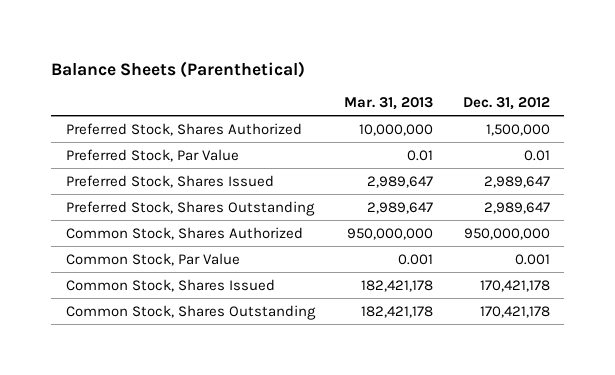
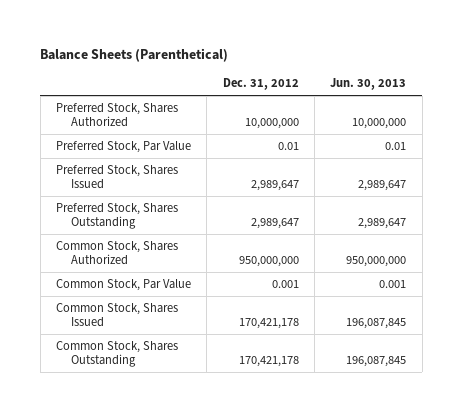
- | Mar. 31, 2013 | Dec. 31, 2012
+ | Dec. 31, 2012 | Jun. 30, 2013
- Preferred Stock, Shares Authorized | 10,000,000 | 1,500,000
+ Preferred Stock, Shares Authorized | 10,000,000 | 10,000,000

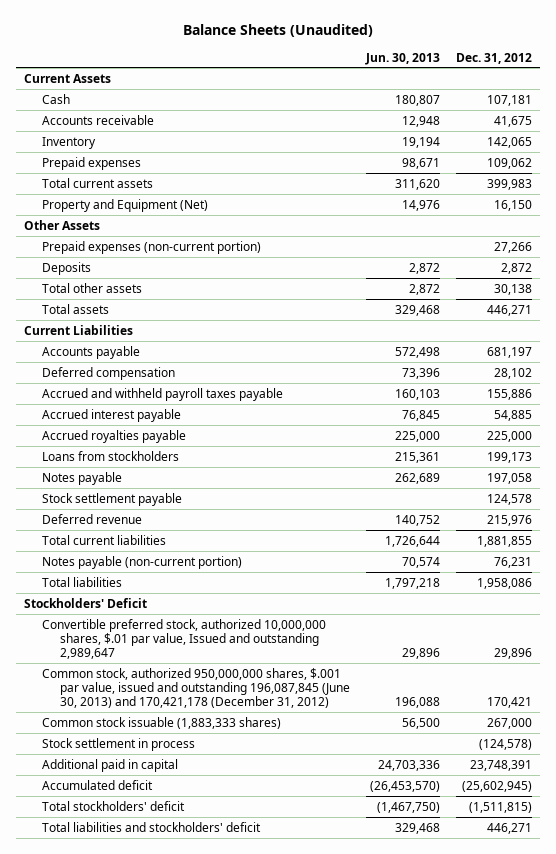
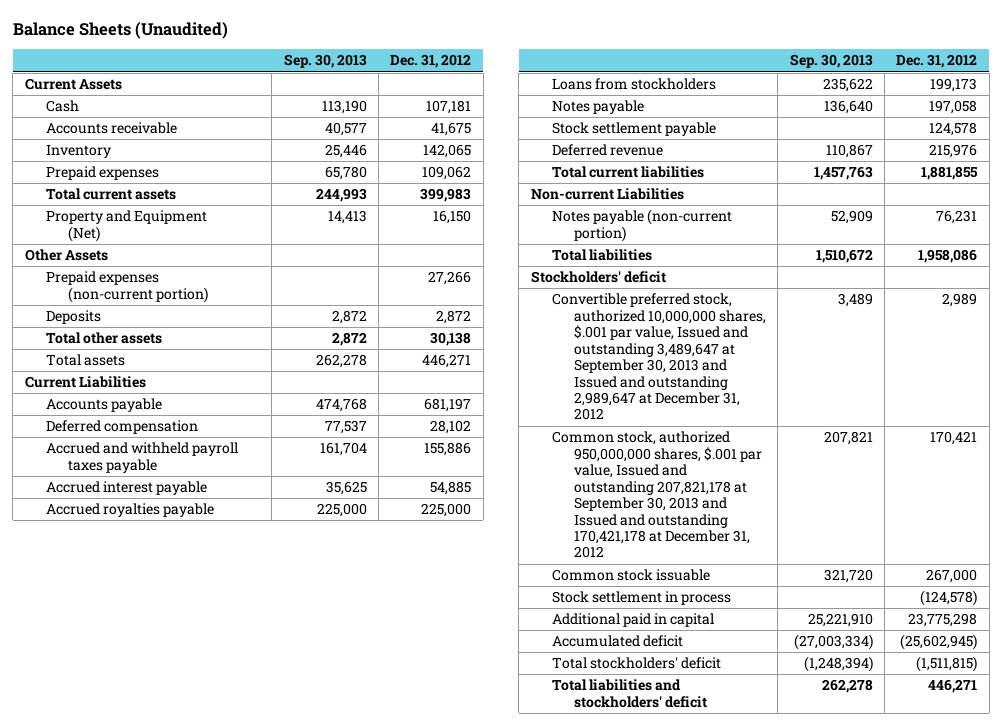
- | Jun. 30, 2013 | Dec. 31, 2012
+ | Sep. 30, 2013 | Dec. 31, 2012
+ Non-current Liabilities
- Stockholders' Deficit
- Convertible preferred stock, authorized 10,000,000 shares, $.01 par value, Issued and outstanding 2,989,647 | 29,896 | 29,896
- Common stock, authorized 950,000,000 shares, $.001 par value, issued and outstanding 196,087,845 (June 30, 2013) and 170,421,178 (December 31, 2012) | 196,088 | 170,421
- Common stock issuable (1,883,333 shares) | 56,500 | 267,000
+ Stockholders' deficit
+ Convertible preferred stock, authorized 10,000,000 shares, $.001 par value, Issued and outstanding 3,489,647 at September 30, 2013 and Issued and outstanding 2,989,647 at December 31, 2012 | 3,489 | 2,989
+ Common stock, authorized 950,000,000 shares, $.001 par value, Issued and outstanding 207,821,178 at September 30, 2013 and Issued and outstanding 170,421,178 at December 31, 2012 | 207,821 | 170,421
+ Common stock issuable | 321,720 | 267,000
- Additional paid in capital | 24,703,336 | 23,748,391
+ Additional paid in capital | 25,221,910 | 23,775,298

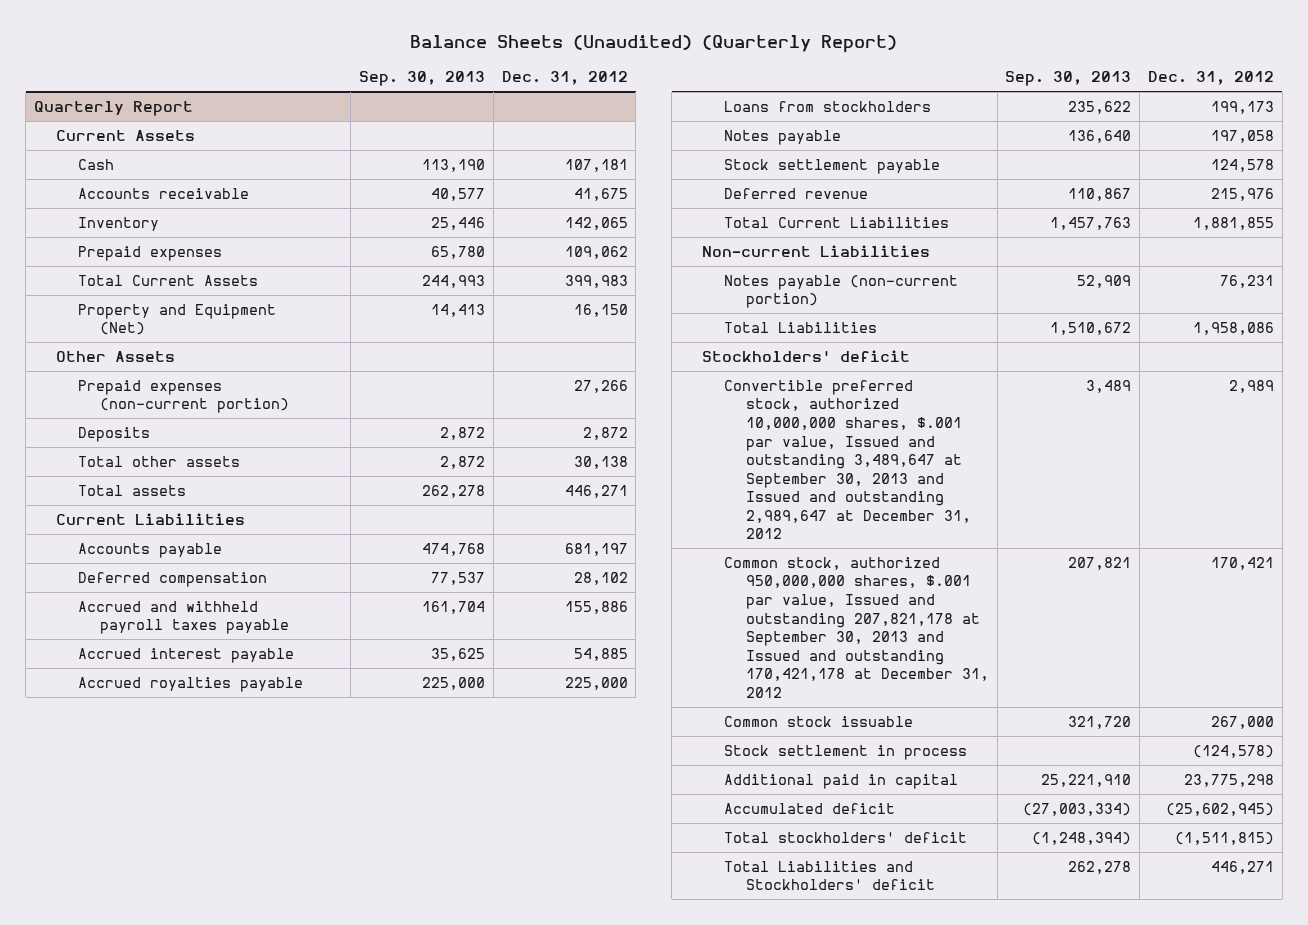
- Balance Sheets (Unaudited)
+ Balance Sheets (Unaudited) (Quarterly Report)
+ Quarterly Report
- Total current assets | 244,993 | 399,983
+ Total Current Assets | 244,993 | 399,983
- Total current liabilities | 1,457,763 | 1,881,855
+ Total Current Liabilities | 1,457,763 | 1,881,855
- Total liabilities | 1,510,672 | 1,958,086
+ Total Liabilities | 1,510,672 | 1,958,086
- Total liabilities and stockholders' deficit | 262,278 | 446,271
+ Total Liabilities and Stockholders' deficit | 262,278 | 446,271

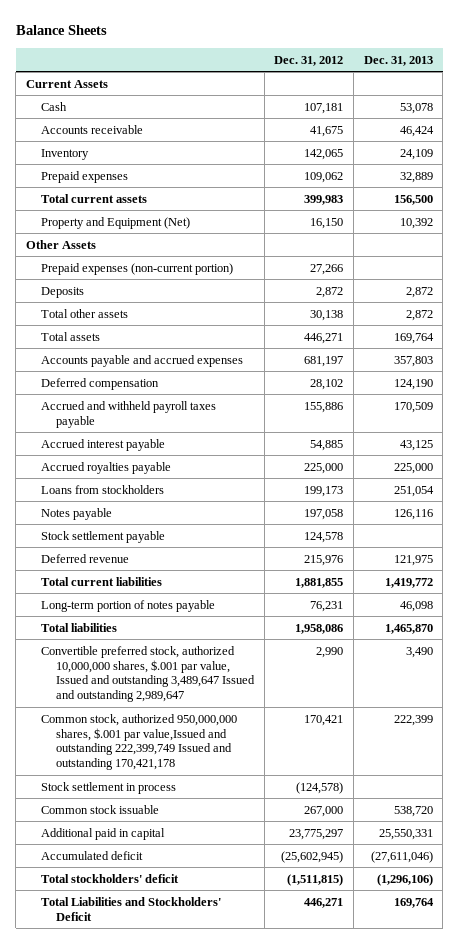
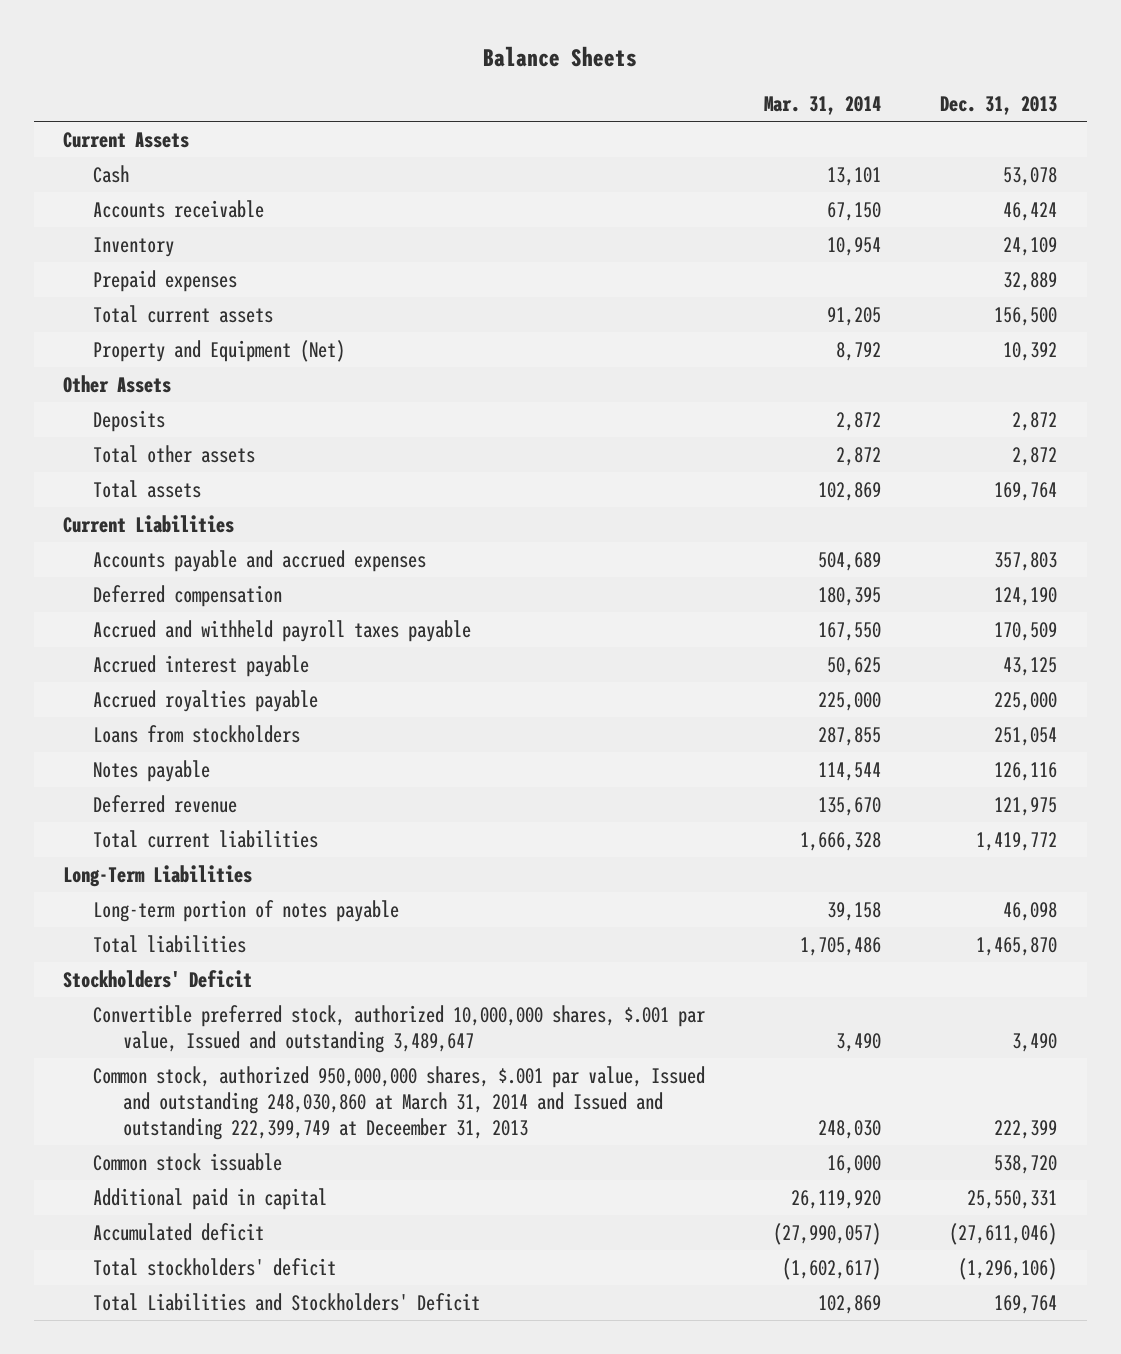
- | Dec. 31, 2012 | Dec. 31, 2013
+ | Mar. 31, 2014 | Dec. 31, 2013
- Prepaid expenses (non-current portion) | 27,266 |
+ Current Liabilities
- Stock settlement payable | 124,578 |
+ Long-Term Liabilities
- Convertible preferred stock, authorized 10,000,000 shares, $.001 par value, Issued and outstanding 3,489,647 Issued and outstanding 2,989,647 | 2,990 | 3,490
- Common stock, authorized 950,000,000 shares, $.001 par value,Issued and outstanding 222,399,749 Issued and outstanding 170,421,178 | 170,421 | 222,399
- Stock settlement in process | (124,578) |
+ Stockholders' Deficit
+ Convertible preferred stock, authorized 10,000,000 shares, $.001 par value, Issued and outstanding 3,489,647 | 3,490 | 3,490
+ Common stock, authorized 950,000,000 shares, $.001 par value, Issued and outstanding 248,030,860 at March 31, 2014 and Issued and outstanding 222,399,749 at Deceember 31, 2013 | 248,030 | 222,399

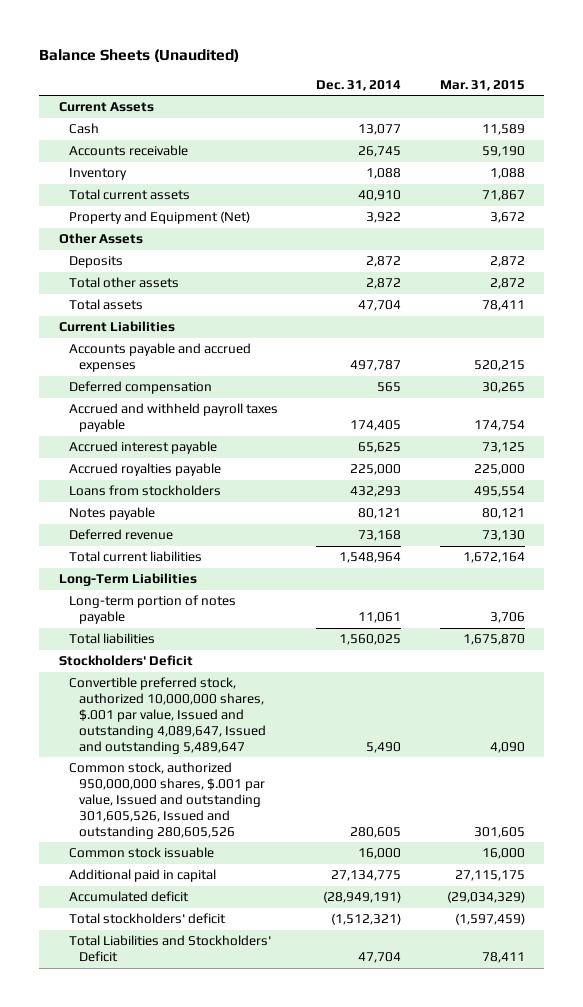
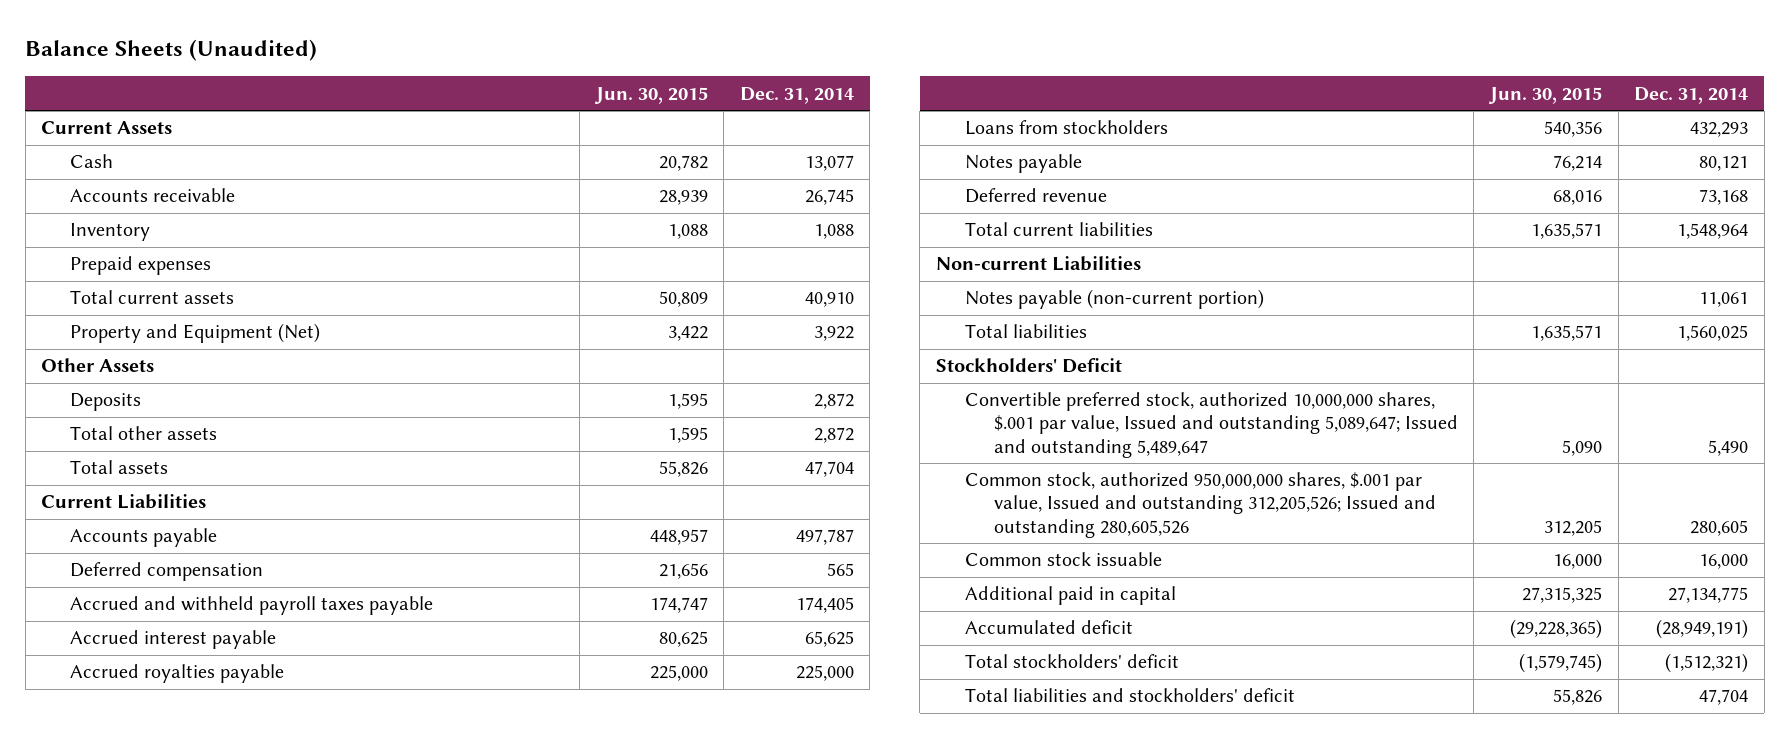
- | Dec. 31, 2014 | Mar. 31, 2015
+ | Jun. 30, 2015 | Dec. 31, 2014
+ Prepaid expenses
- Accounts payable and accrued expenses | 497,787 | 520,215
+ Accounts payable | 448,957 | 497,787
- Long-Term Liabilities
- Long-term portion of notes payable | 11,061 | 3,706
+ Non-current Liabilities
+ Notes payable (non-current portion) | | 11,061
- Convertible preferred stock, authorized 10,000,000 shares, $.001 par value, Issued and outstanding 4,089,647, Issued and outstanding 5,489,647 | 5,490 | 4,090
- Common stock, authorized 950,000,000 shares, $.001 par value, Issued and outstanding 301,605,526, Issued and outstanding 280,605,526 | 280,605 | 301,605
+ Convertible preferred stock, authorized 10,000,000 shares, $.001 par value, Issued and outstanding 5,089,647; Issued and outstanding 5,489,647 | 5,090 | 5,490
+ Common stock, authorized 950,000,000 shares, $.001 par value, Issued and outstanding 312,205,526; Issued and outstanding 280,605,526 | 312,205 | 280,605
- Total Liabilities and Stockholders' Deficit | 47,704 | 78,411
+ Total liabilities and stockholders' deficit | 55,826 | 47,704

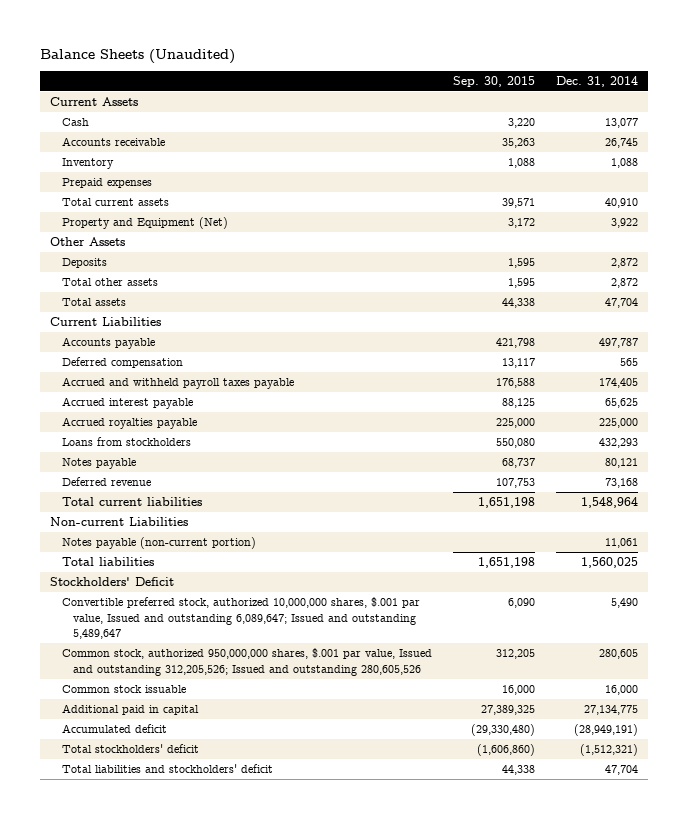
- | Jun. 30, 2015 | Dec. 31, 2014
+ | Sep. 30, 2015 | Dec. 31, 2014
- Convertible preferred stock, authorized 10,000,000 shares, $.001 par value, Issued and outstanding 5,089,647; Issued and outstanding 5,489,647 | 5,090 | 5,490
+ Convertible preferred stock, authorized 10,000,000 shares, $.001 par value, Issued and outstanding 6,089,647; Issued and outstanding 5,489,647 | 6,090 | 5,490

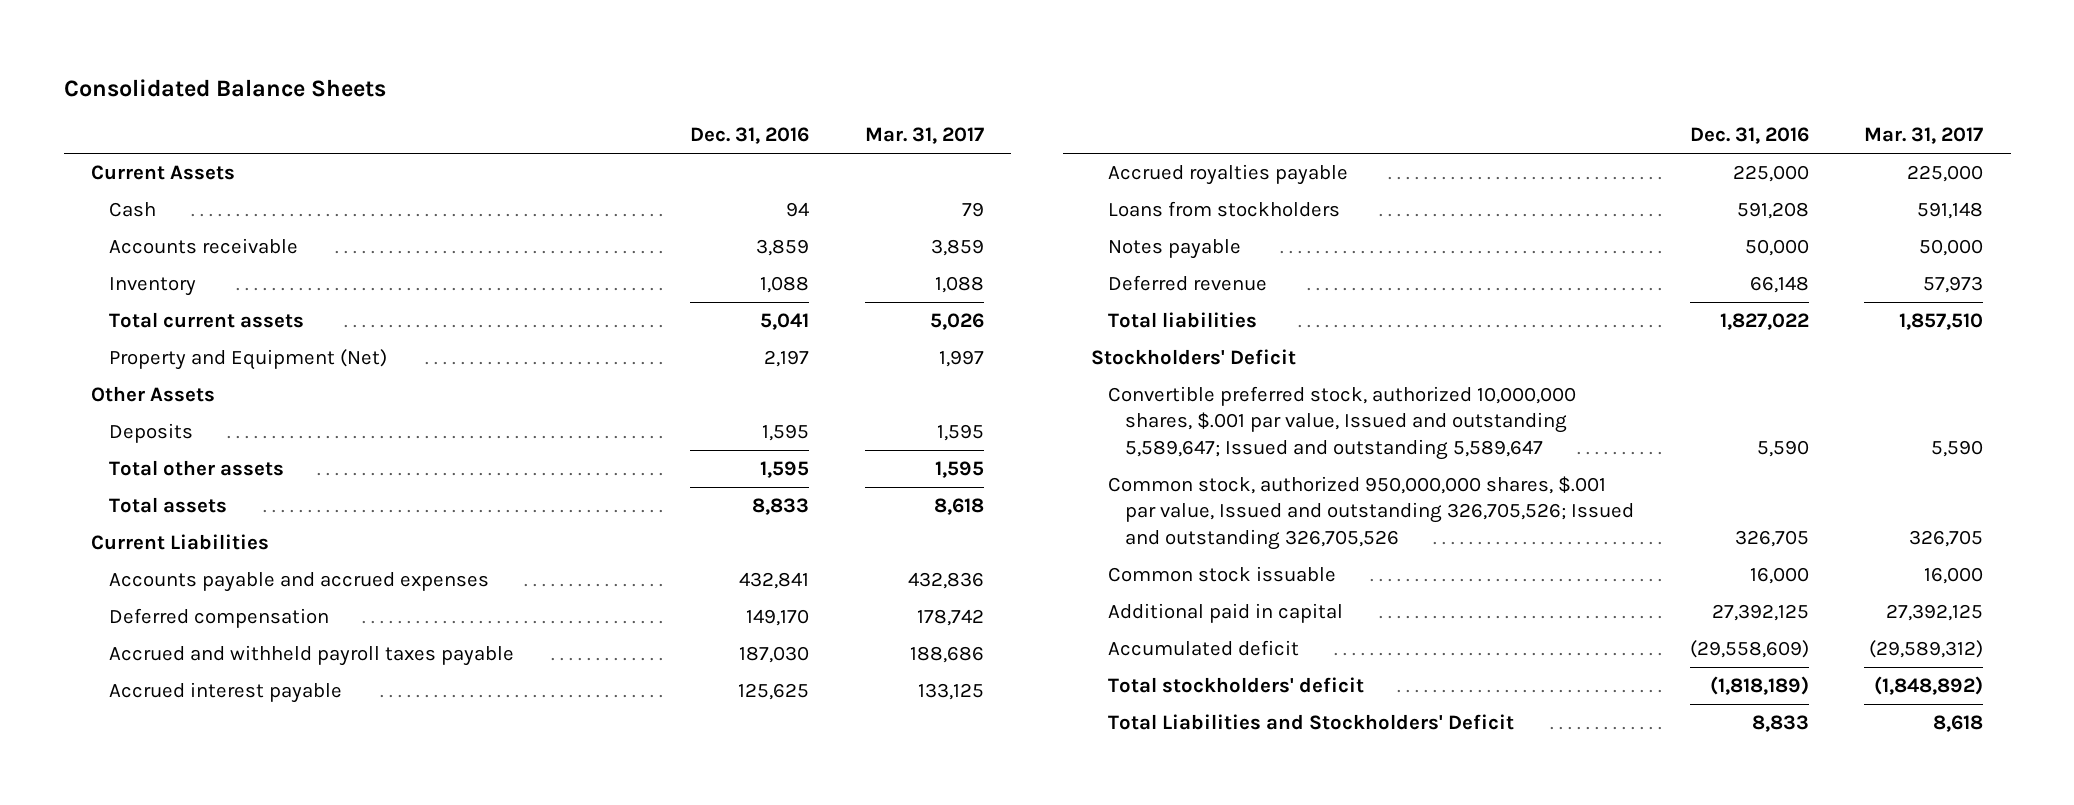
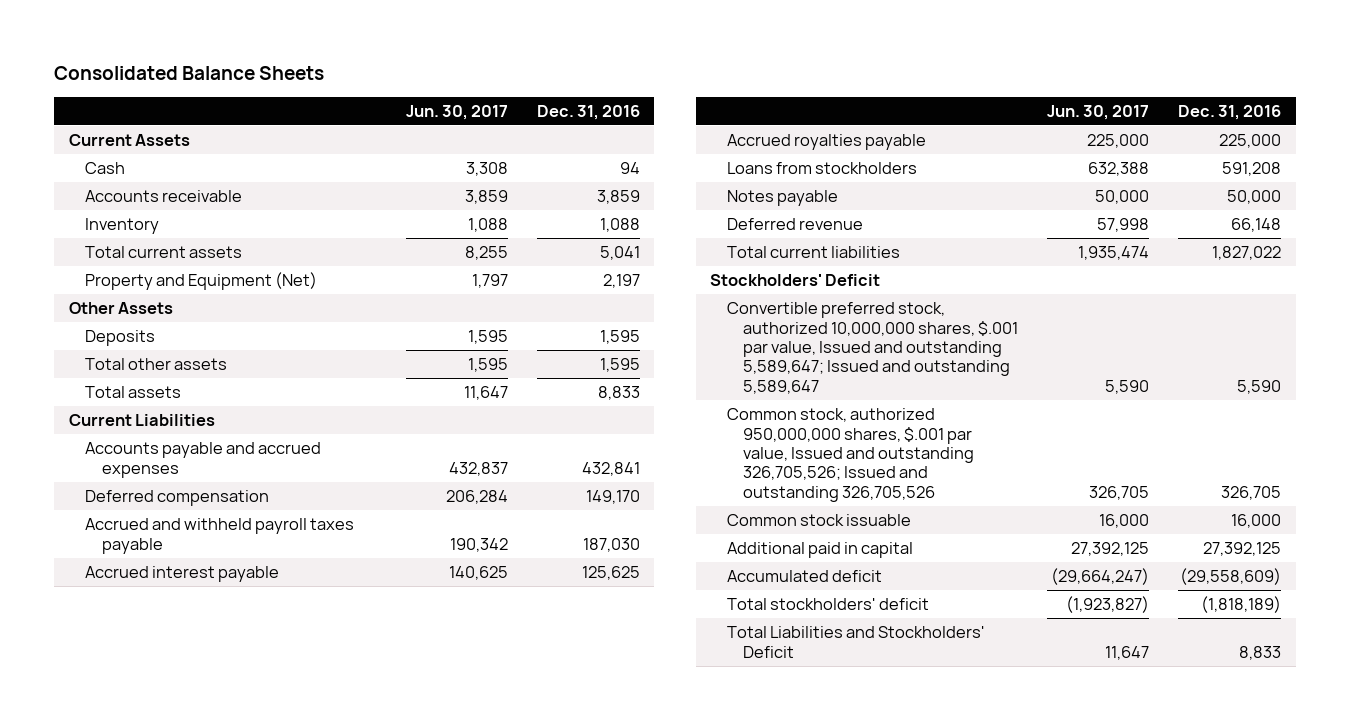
- | Dec. 31, 2016 | Mar. 31, 2017
+ | Jun. 30, 2017 | Dec. 31, 2016
- Total liabilities | 1,827,022 | 1,857,510
+ Total current liabilities | 1,935,474 | 1,827,022

